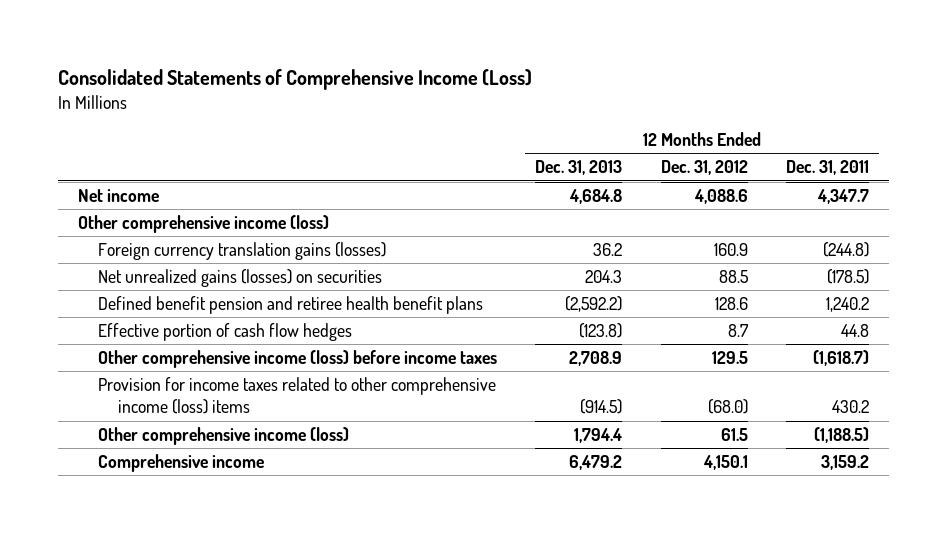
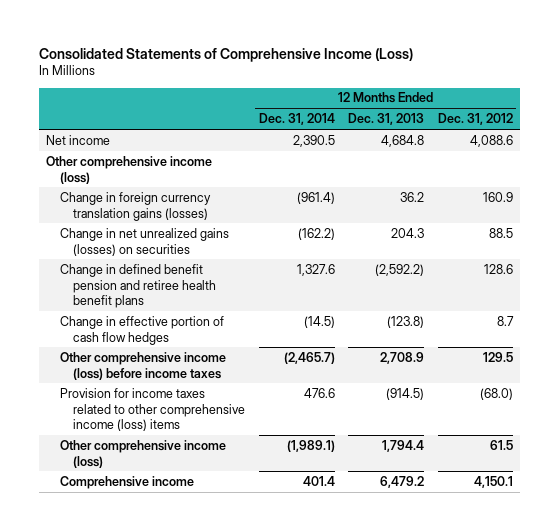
- | 12 Months Ended Dec. 31, 2013 | 12 Months Ended Dec. 31, 2012 | 12 Months Ended Dec. 31, 2011
+ | 12 Months Ended Dec. 31, 2014 | 12 Months Ended Dec. 31, 2013 | 12 Months Ended Dec. 31, 2012
- Foreign currency translation gains (losses) | 36.2 | 160.9 | (244.8)
- Net unrealized gains (losses) on securities | 204.3 | 88.5 | (178.5)
- Defined benefit pension and retiree health benefit plans | (2,592.2) | 128.6 | 1,240.2
- Effective portion of cash flow hedges | (123.8) | 8.7 | 44.8
+ Change in foreign currency translation gains (losses) | (961.4) | 36.2 | 160.9
+ Change in net unrealized gains (losses) on securities | (162.2) | 204.3 | 88.5
+ Change in defined benefit pension and retiree health benefit plans | 1,327.6 | (2,592.2) | 128.6
+ Change in effective portion of cash flow hedges | (14.5) | (123.8) | 8.7

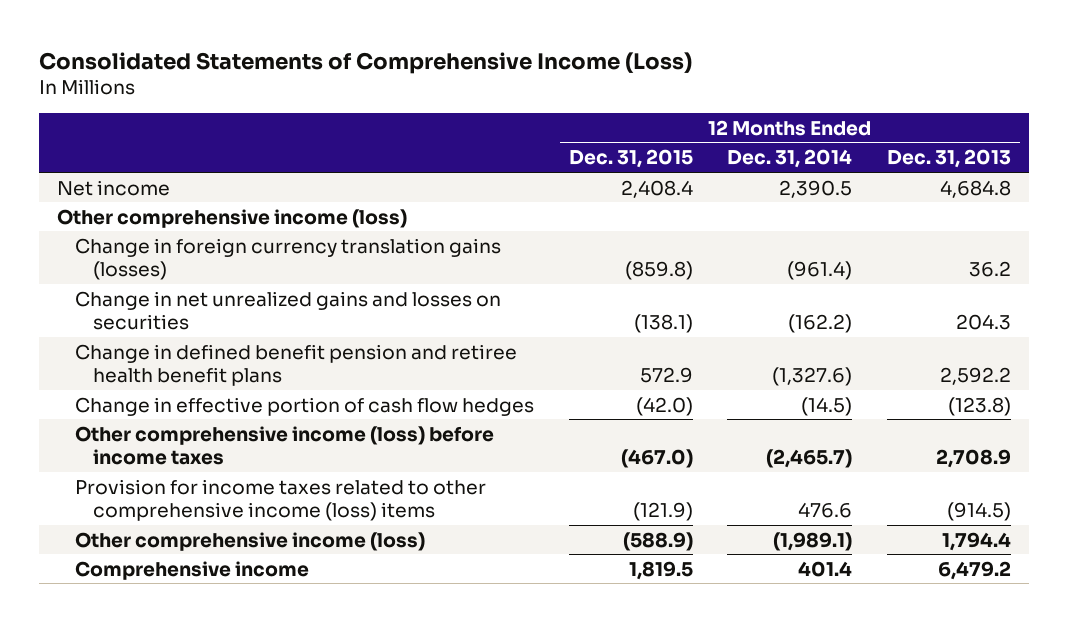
- | 12 Months Ended Dec. 31, 2014 | 12 Months Ended Dec. 31, 2013 | 12 Months Ended Dec. 31, 2012
+ | 12 Months Ended Dec. 31, 2015 | 12 Months Ended Dec. 31, 2014 | 12 Months Ended Dec. 31, 2013
- Change in net unrealized gains (losses) on securities | (162.2) | 204.3 | 88.5
- Change in defined benefit pension and retiree health benefit plans | 1,327.6 | (2,592.2) | 128.6
+ Change in net unrealized gains and losses on securities | (138.1) | (162.2) | 204.3
+ Change in defined benefit pension and retiree health benefit plans | 572.9 | (1,327.6) | 2,592.2

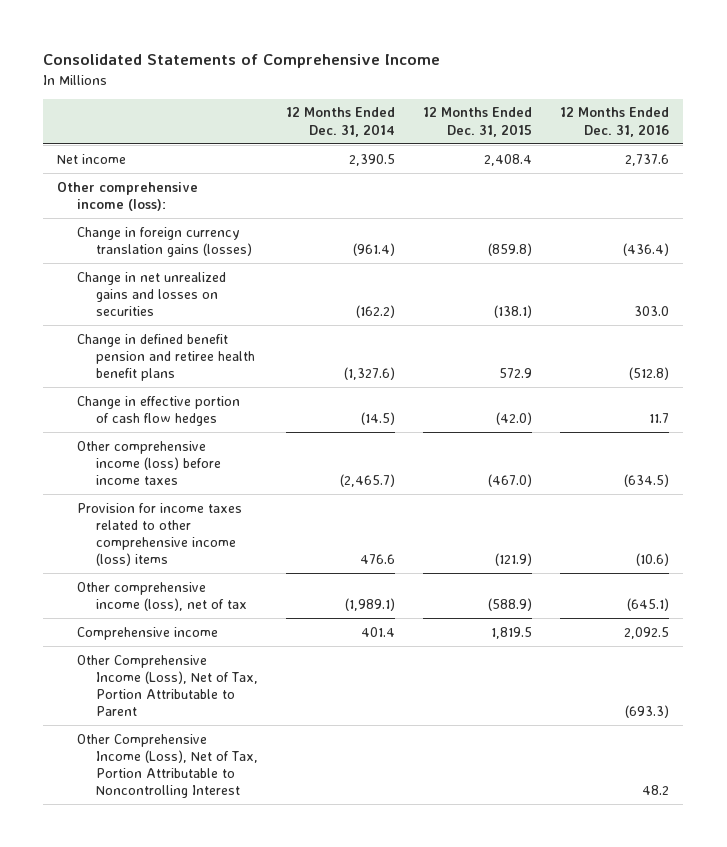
- Consolidated Statements of Comprehensive Income (Loss)
+ Consolidated Statements of Comprehensive Income
- | 12 Months Ended Dec. 31, 2015 | 12 Months Ended Dec. 31, 2014 | 12 Months Ended Dec. 31, 2013
+ | 12 Months Ended Dec. 31, 2014 | 12 Months Ended Dec. 31, 2015 | 12 Months Ended Dec. 31, 2016
- Other comprehensive income (loss)
+ Other comprehensive income (loss):
- Other comprehensive income (loss) | (588.9) | (1,989.1) | 1,794.4
+ Other comprehensive income (loss), net of tax | (1,989.1) | (588.9) | (645.1)
+ Other Comprehensive Income (Loss), Net of Tax, Portion Attributable to Parent | | | (693.3)
+ Other Comprehensive Income (Loss), Net of Tax, Portion Attributable to Noncontrolling Interest | | | 48.2

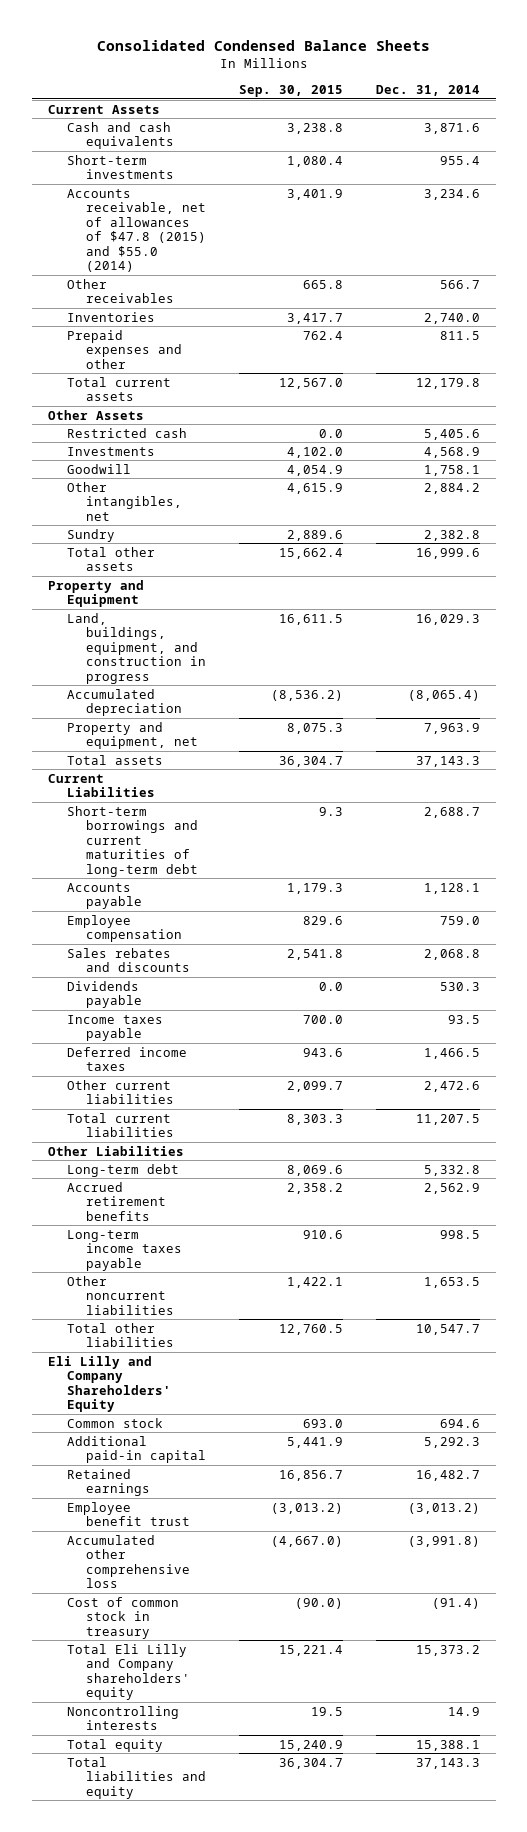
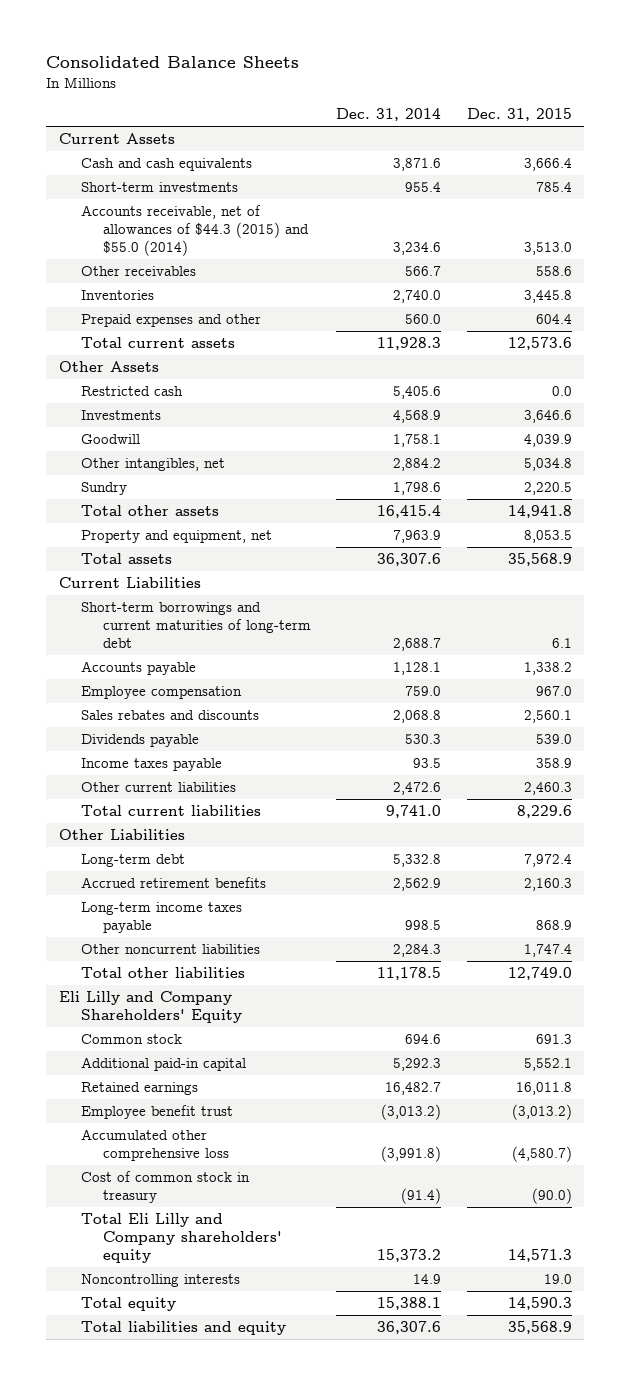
- Consolidated Condensed Balance Sheets
+ Consolidated Balance Sheets
- | Sep. 30, 2015 | Dec. 31, 2014
+ | Dec. 31, 2014 | Dec. 31, 2015
- Accounts receivable, net of allowances of $47.8 (2015) and $55.0 (2014) | 3,401.9 | 3,234.6
+ Accounts receivable, net of allowances of $44.3 (2015) and $55.0 (2014) | 3,234.6 | 3,513.0
- Prepaid expenses and other | 762.4 | 811.5
- Total current assets | 12,567.0 | 12,179.8
+ Prepaid expenses and other | 560.0 | 604.4
+ Total current assets | 11,928.3 | 12,573.6
- Sundry | 2,889.6 | 2,382.8
- Total other assets | 15,662.4 | 16,999.6
- Property and Equipment
- Land, buildings, equipment, and construction in progress | 16,611.5 | 16,029.3
- Accumulated depreciation | (8,536.2) | (8,065.4)
+ Sundry | 1,798.6 | 2,220.5
+ Total other assets | 16,415.4 | 14,941.8
- Total assets | 36,304.7 | 37,143.3
+ Total assets | 36,307.6 | 35,568.9
- Deferred income taxes | 943.6 | 1,466.5
- Total current liabilities | 8,303.3 | 11,207.5
+ Total current liabilities | 9,741.0 | 8,229.6
- Other noncurrent liabilities | 1,422.1 | 1,653.5
- Total other liabilities | 12,760.5 | 10,547.7
+ Other noncurrent liabilities | 2,284.3 | 1,747.4
+ Total other liabilities | 11,178.5 | 12,749.0
- Total liabilities and equity | 36,304.7 | 37,143.3
+ Total liabilities and equity | 36,307.6 | 35,568.9

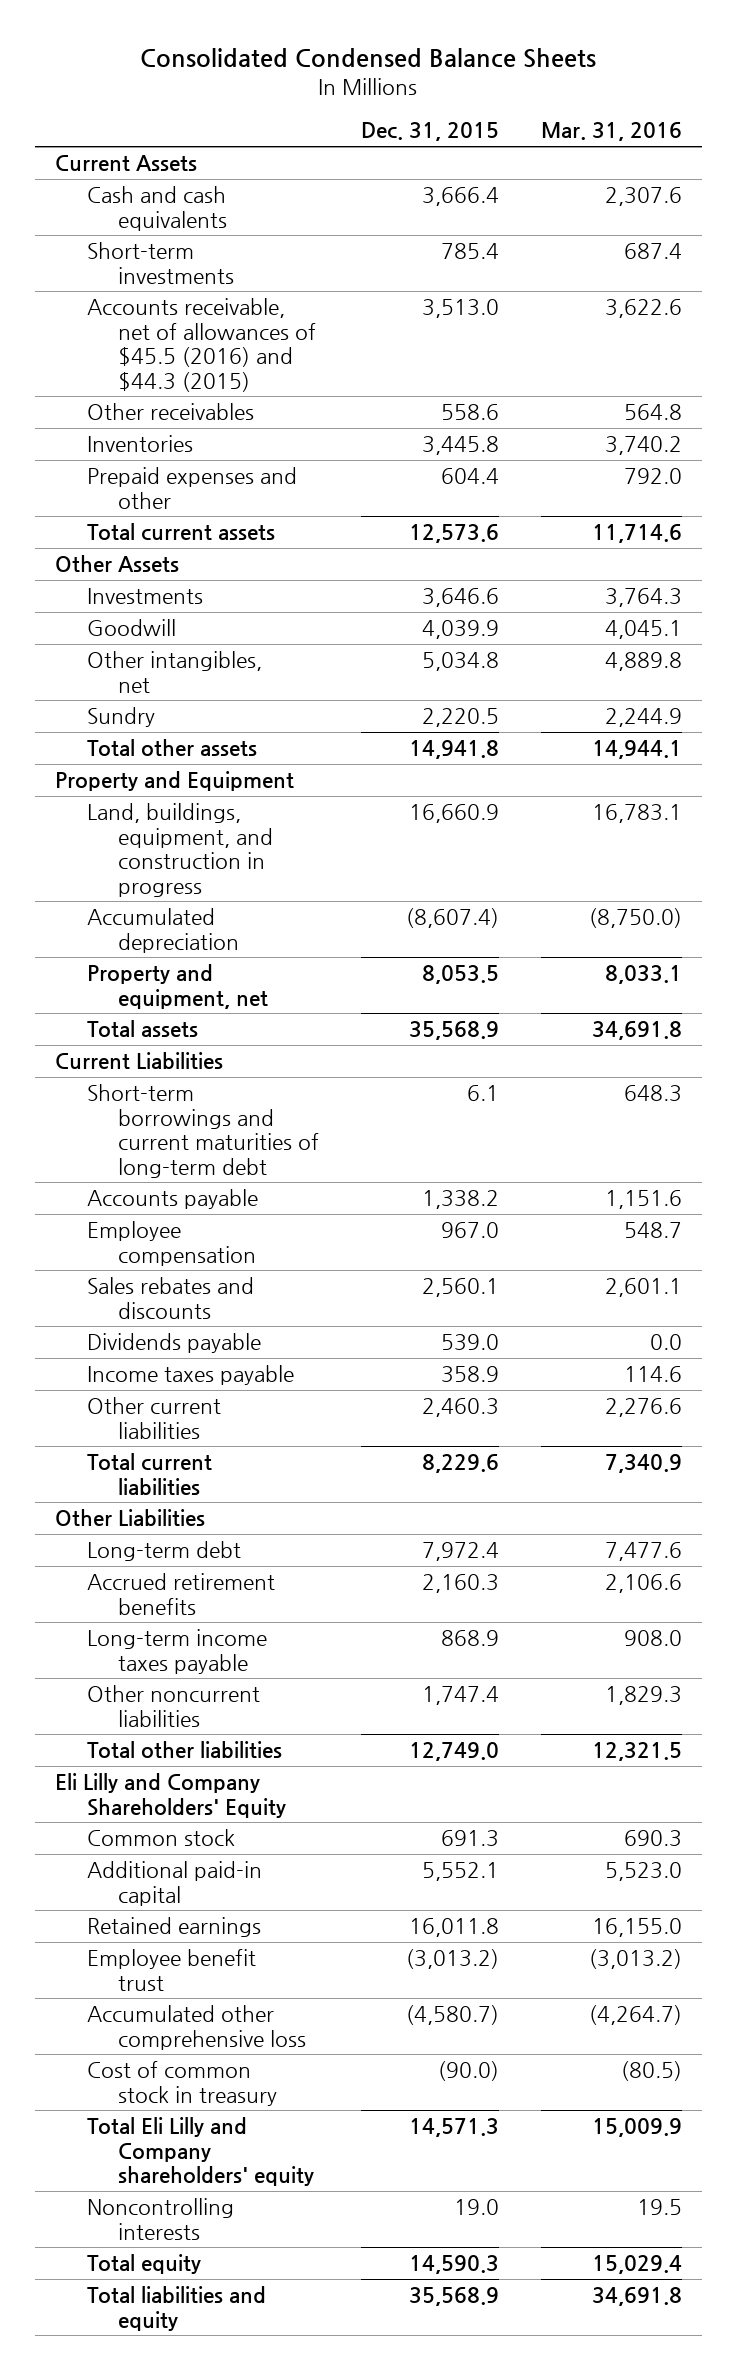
- Consolidated Balance Sheets
+ Consolidated Condensed Balance Sheets
- | Dec. 31, 2014 | Dec. 31, 2015
+ | Dec. 31, 2015 | Mar. 31, 2016
- Accounts receivable, net of allowances of $44.3 (2015) and $55.0 (2014) | 3,234.6 | 3,513.0
+ Accounts receivable, net of allowances of $45.5 (2016) and $44.3 (2015) | 3,513.0 | 3,622.6
- Restricted cash | 5,405.6 | 0.0
+ Property and Equipment
+ Land, buildings, equipment, and construction in progress | 16,660.9 | 16,783.1
+ Accumulated depreciation | (8,607.4) | (8,750.0)

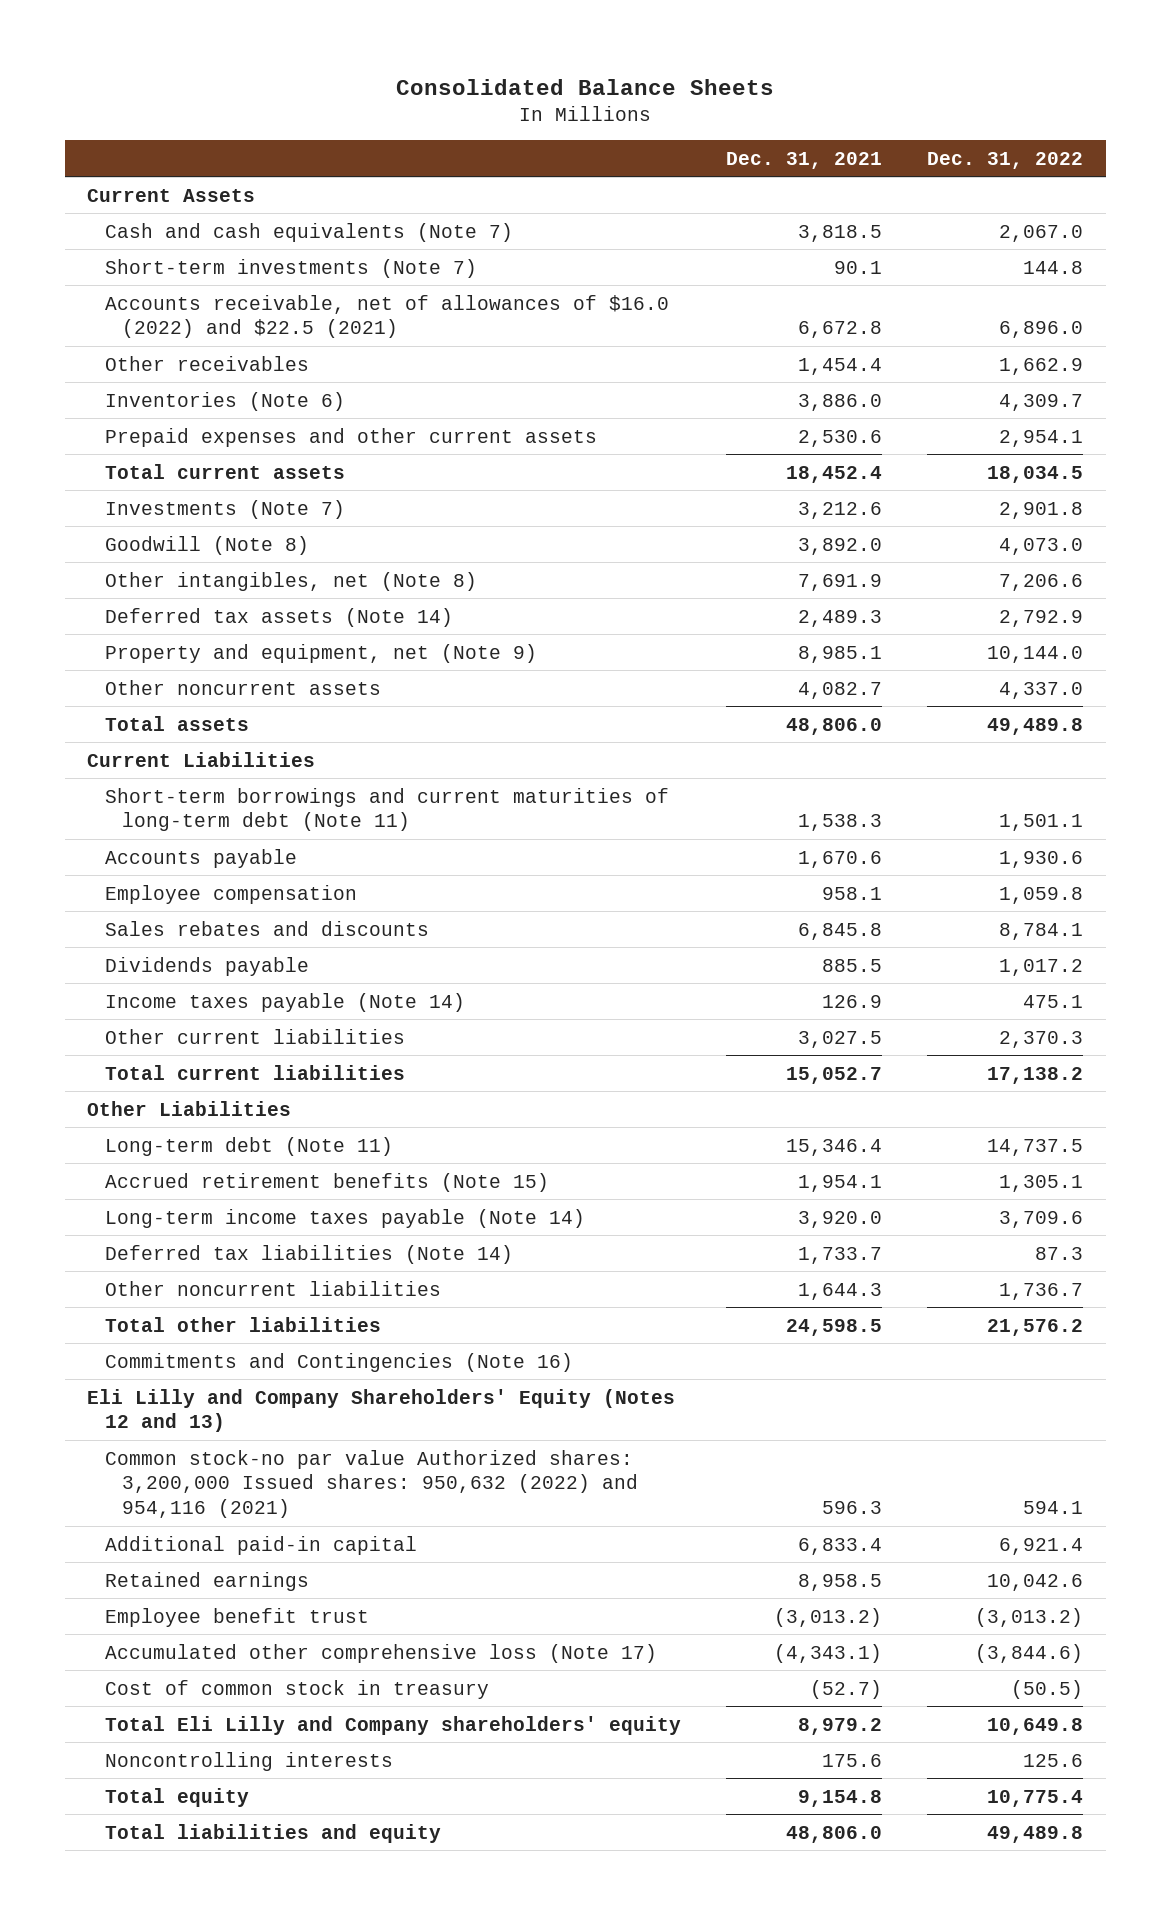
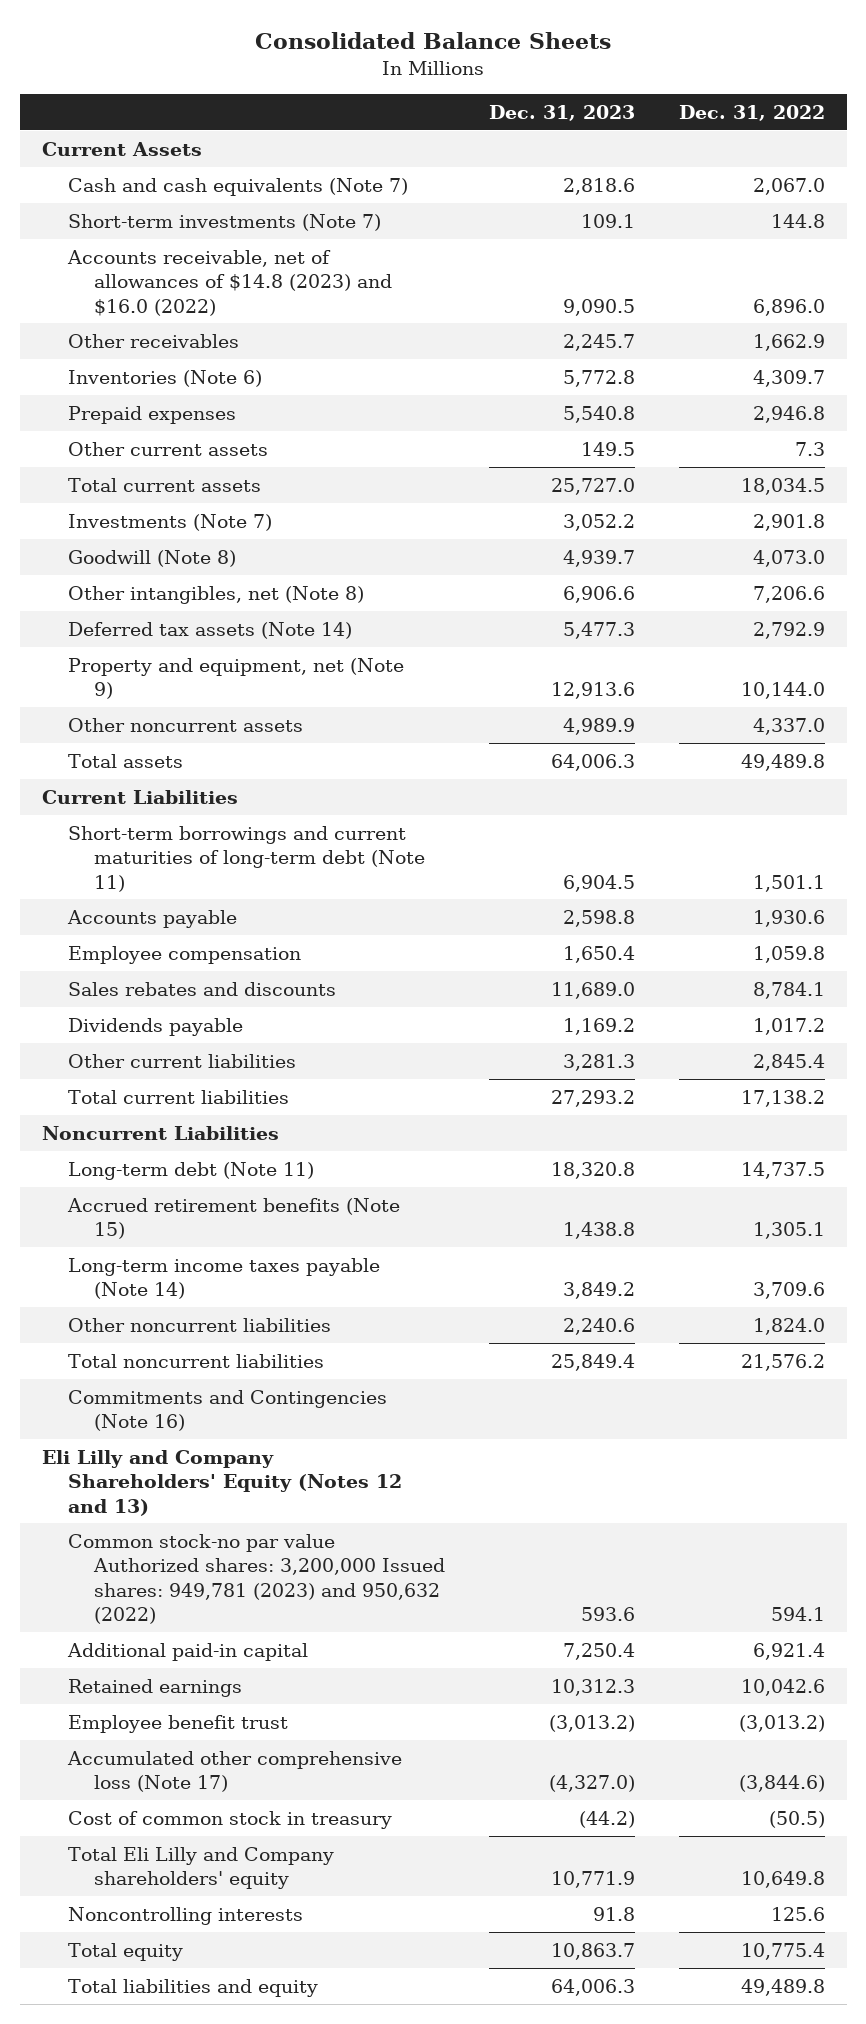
- | Dec. 31, 2021 | Dec. 31, 2022
+ | Dec. 31, 2023 | Dec. 31, 2022
- Accounts receivable, net of allowances of $16.0 (2022) and $22.5 (2021) | 6,672.8 | 6,896.0
+ Accounts receivable, net of allowances of $14.8 (2023) and $16.0 (2022) | 9,090.5 | 6,896.0
- Prepaid expenses and other current assets | 2,530.6 | 2,954.1
+ Prepaid expenses | 5,540.8 | 2,946.8
+ Other current assets | 149.5 | 7.3
- Income taxes payable (Note 14) | 126.9 | 475.1
- Other current liabilities | 3,027.5 | 2,370.3
+ Other current liabilities | 3,281.3 | 2,845.4
- Other Liabilities
+ Noncurrent Liabilities
- Deferred tax liabilities (Note 14) | 1,733.7 | 87.3
- Other noncurrent liabilities | 1,644.3 | 1,736.7
- Total other liabilities | 24,598.5 | 21,576.2
+ Other noncurrent liabilities | 2,240.6 | 1,824.0
+ Total noncurrent liabilities | 25,849.4 | 21,576.2
- Common stock-no par value Authorized shares: 3,200,000 Issued shares: 950,632 (2022) and 954,116 (2021) | 596.3 | 594.1
+ Common stock-no par value Authorized shares: 3,200,000 Issued shares: 949,781 (2023) and 950,632 (2022) | 593.6 | 594.1

